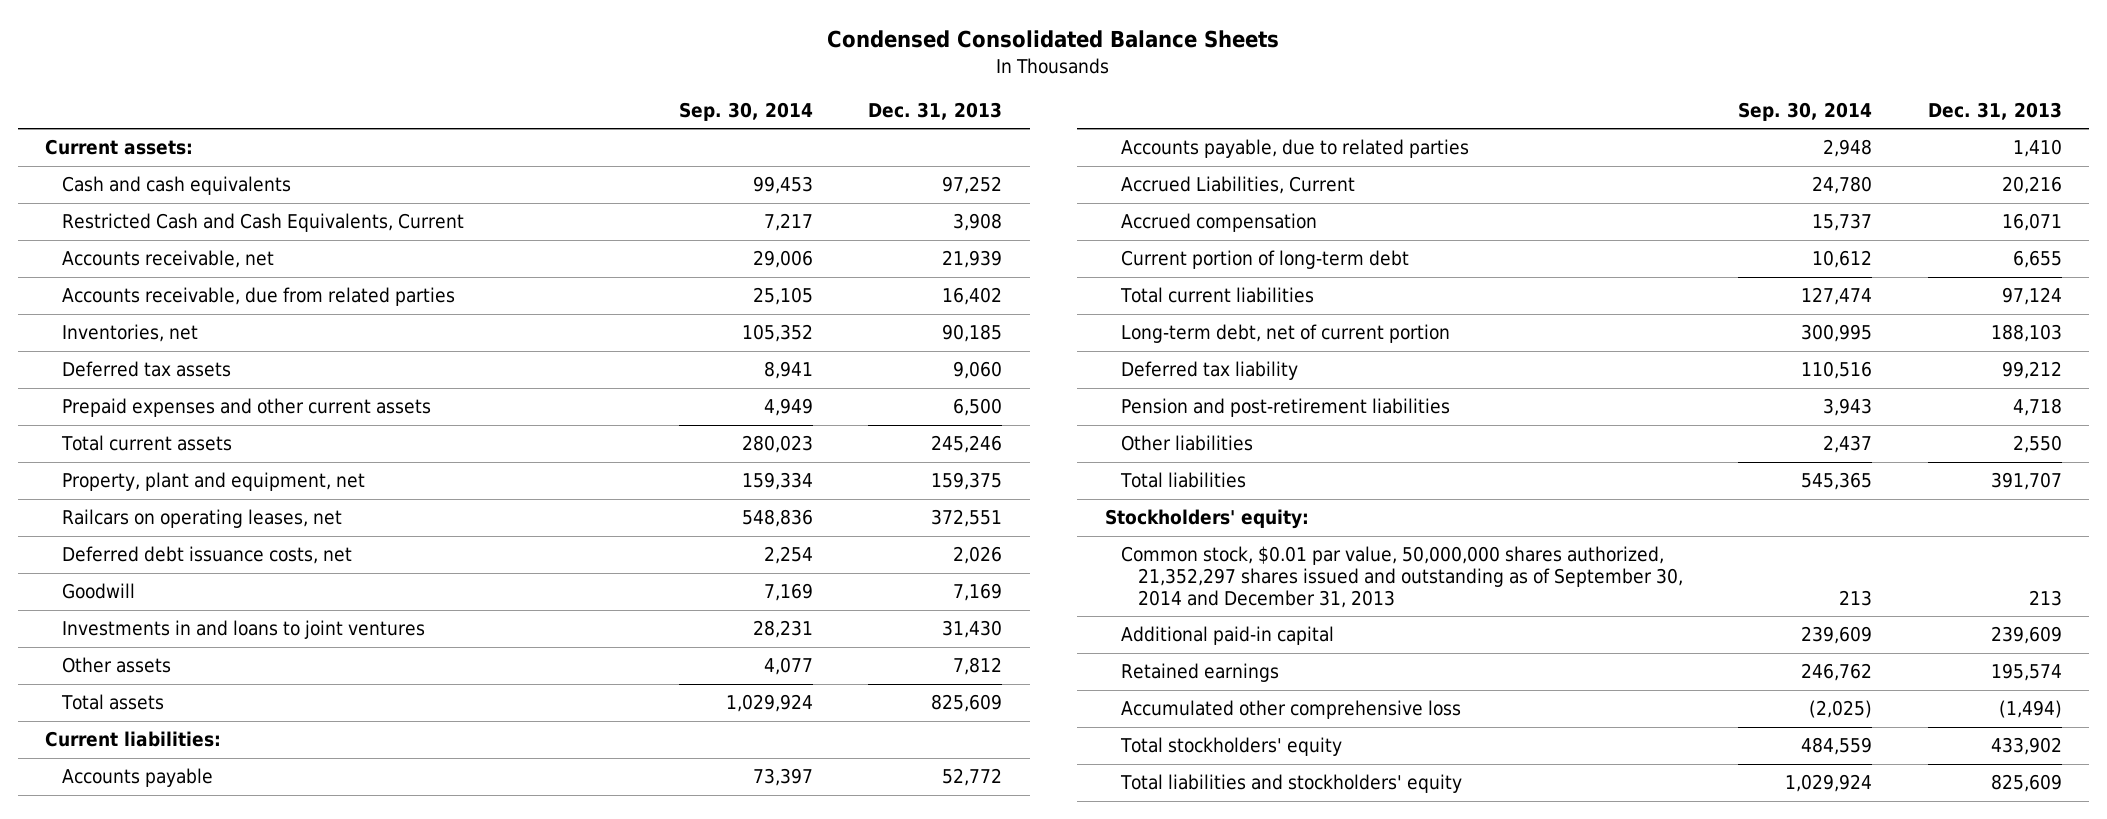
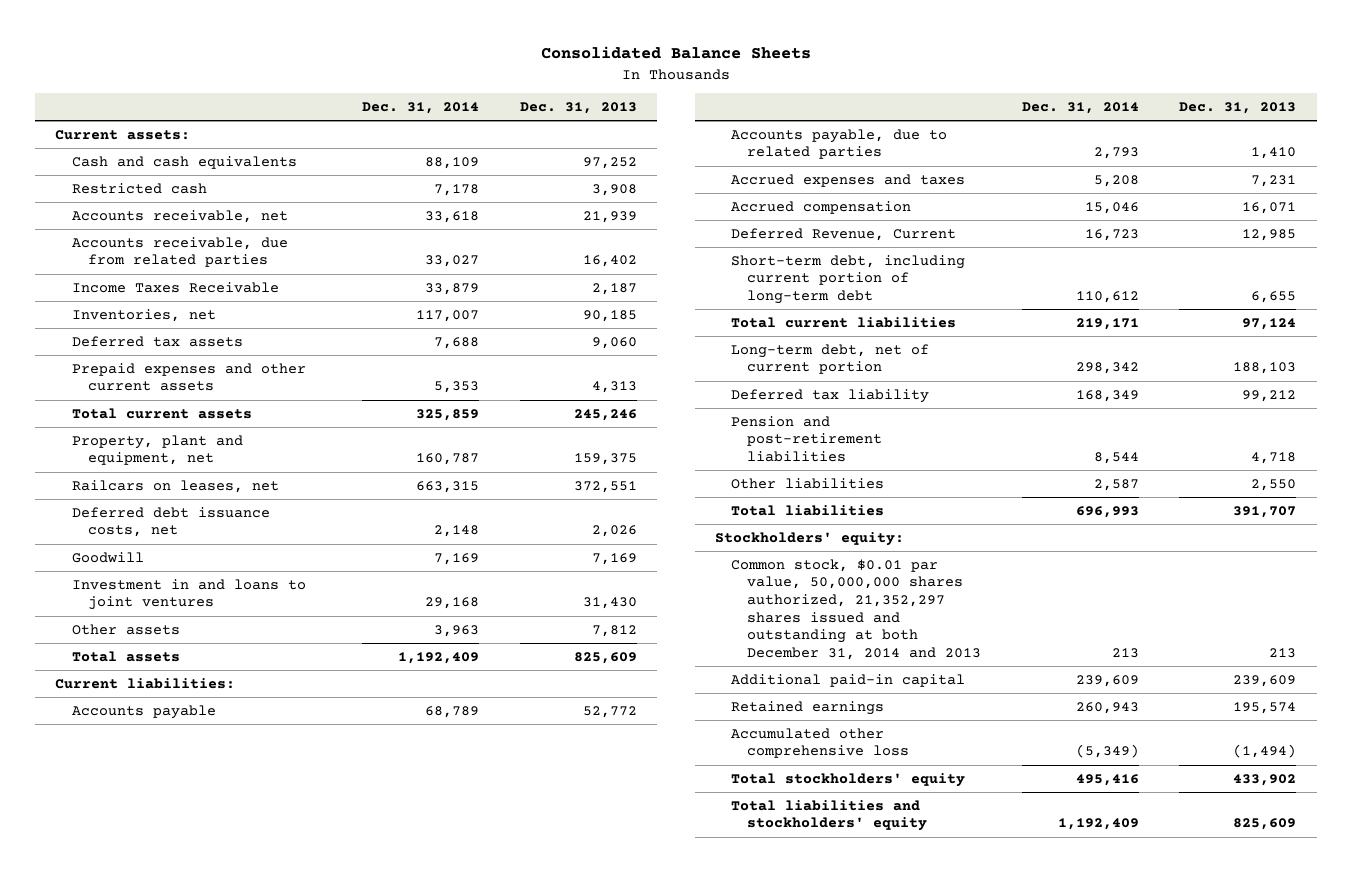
- Condensed Consolidated Balance Sheets
+ Consolidated Balance Sheets
- | Sep. 30, 2014 | Dec. 31, 2013
+ | Dec. 31, 2014 | Dec. 31, 2013
- Restricted Cash and Cash Equivalents, Current | 7,217 | 3,908
+ Restricted cash | 7,178 | 3,908
+ Income Taxes Receivable | 33,879 | 2,187
- Prepaid expenses and other current assets | 4,949 | 6,500
+ Prepaid expenses and other current assets | 5,353 | 4,313
- Railcars on operating leases, net | 548,836 | 372,551
+ Railcars on leases, net | 663,315 | 372,551
- Investments in and loans to joint ventures | 28,231 | 31,430
+ Investment in and loans to joint ventures | 29,168 | 31,430
- Accrued Liabilities, Current | 24,780 | 20,216
+ Accrued expenses and taxes | 5,208 | 7,231
- Current portion of long-term debt | 10,612 | 6,655
+ Deferred Revenue, Current | 16,723 | 12,985
+ Short-term debt, including current portion of long-term debt | 110,612 | 6,655
- Common stock, $0.01 par value, 50,000,000 shares authorized, 21,352,297 shares issued and outstanding as of September 30, 2014 and December 31, 2013 | 213 | 213
+ Common stock, $0.01 par value, 50,000,000 shares authorized, 21,352,297 shares issued and outstanding at both December 31, 2014 and 2013 | 213 | 213

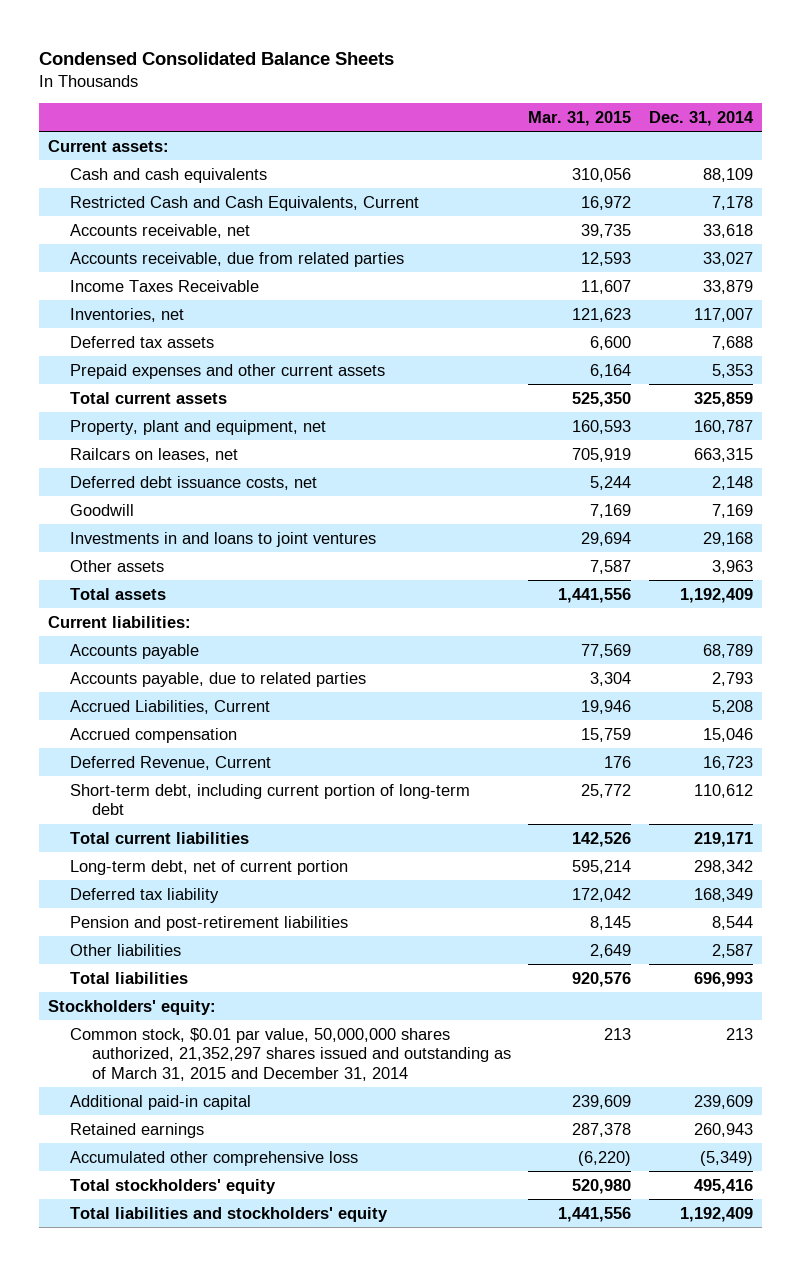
- Consolidated Balance Sheets
+ Condensed Consolidated Balance Sheets
- | Dec. 31, 2014 | Dec. 31, 2013
+ | Mar. 31, 2015 | Dec. 31, 2014
- Restricted cash | 7,178 | 3,908
+ Restricted Cash and Cash Equivalents, Current | 16,972 | 7,178
- Investment in and loans to joint ventures | 29,168 | 31,430
+ Investments in and loans to joint ventures | 29,694 | 29,168
- Accrued expenses and taxes | 5,208 | 7,231
+ Accrued Liabilities, Current | 19,946 | 5,208
- Common stock, $0.01 par value, 50,000,000 shares authorized, 21,352,297 shares issued and outstanding at both December 31, 2014 and 2013 | 213 | 213
+ Common stock, $0.01 par value, 50,000,000 shares authorized, 21,352,297 shares issued and outstanding as of March 31, 2015 and December 31, 2014 | 213 | 213

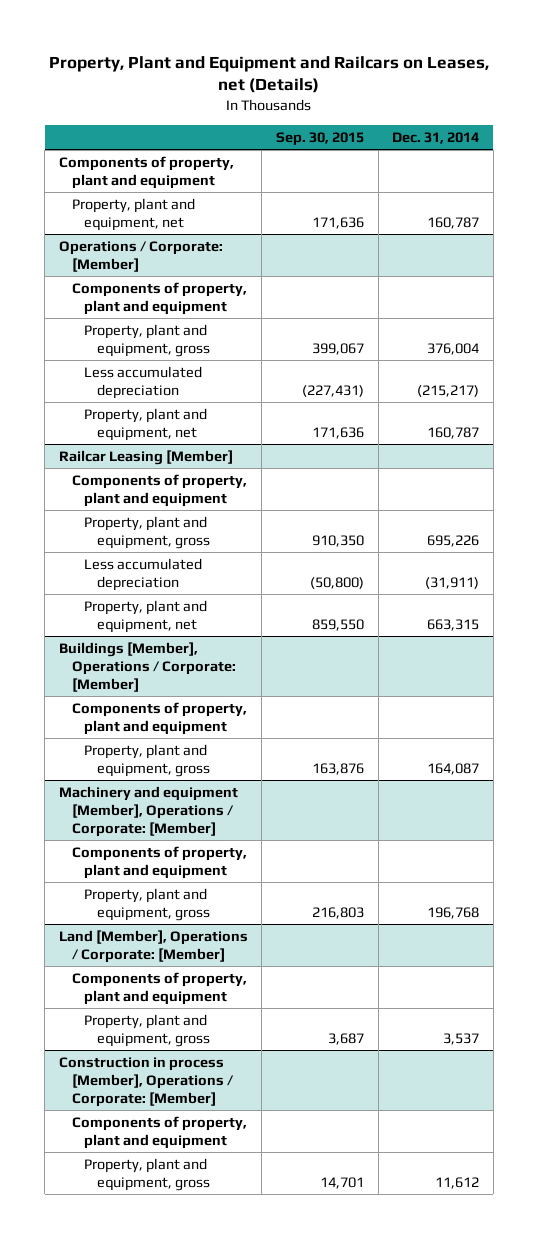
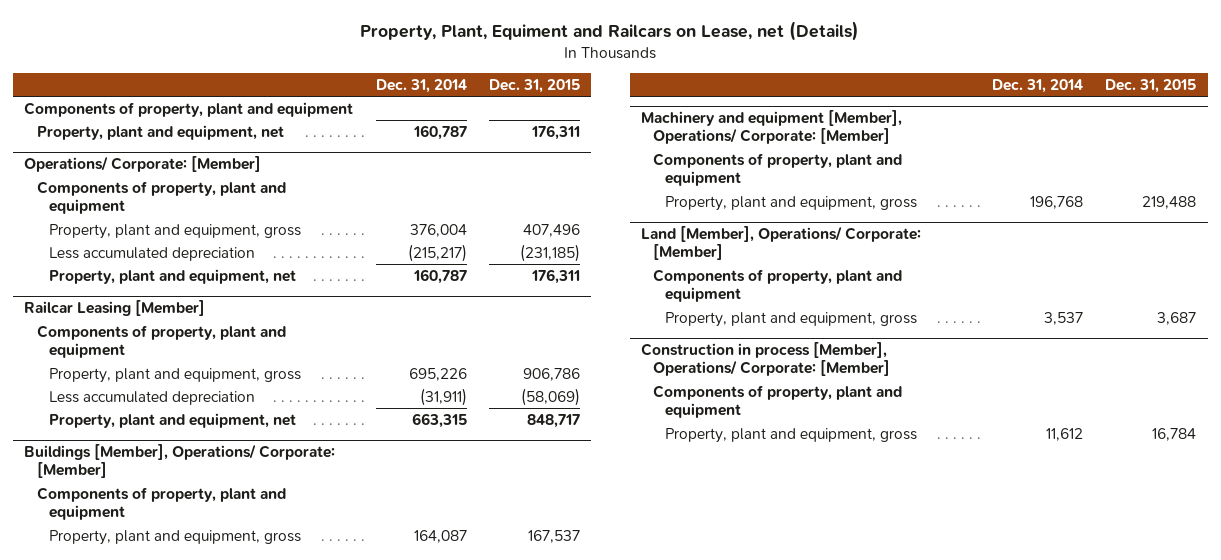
- Property, Plant and Equipment and Railcars on Leases, net (Details)
+ Property, Plant, Equiment and Railcars on Lease, net (Details)
- | Sep. 30, 2015 | Dec. 31, 2014
+ | Dec. 31, 2014 | Dec. 31, 2015
- Operations / Corporate: [Member]
+ Operations/ Corporate: [Member]
- Buildings [Member], Operations / Corporate: [Member]
+ Buildings [Member], Operations/ Corporate: [Member]
- Machinery and equipment [Member], Operations / Corporate: [Member]
+ Machinery and equipment [Member], Operations/ Corporate: [Member]
- Land [Member], Operations / Corporate: [Member]
+ Land [Member], Operations/ Corporate: [Member]
- Construction in process [Member], Operations / Corporate: [Member]
+ Construction in process [Member], Operations/ Corporate: [Member]

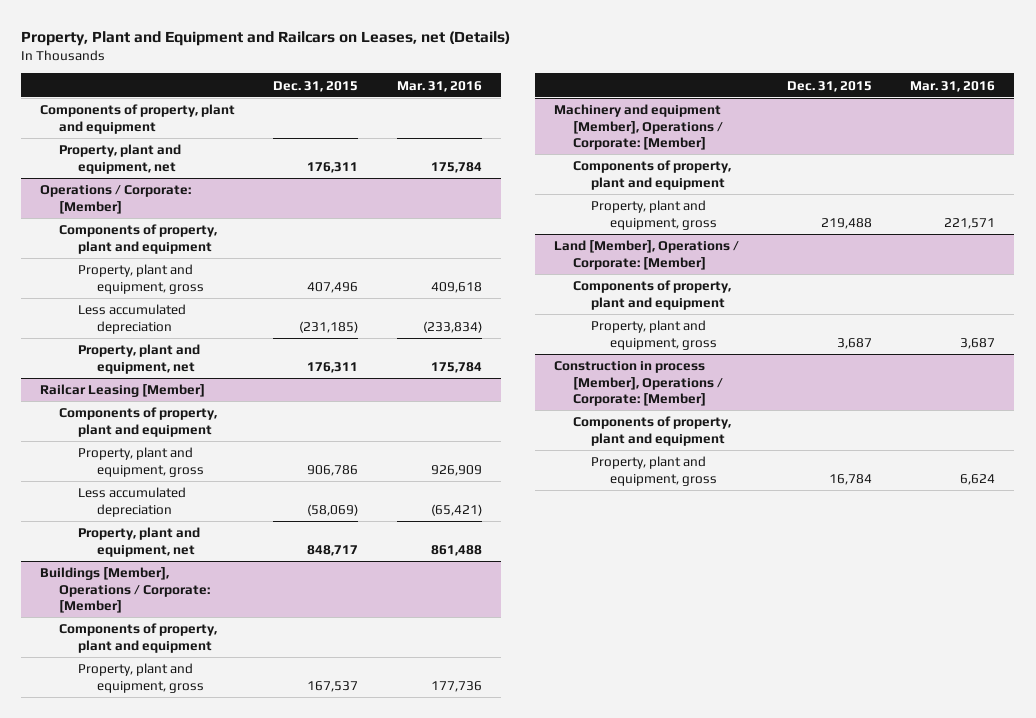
- Property, Plant, Equiment and Railcars on Lease, net (Details)
+ Property, Plant and Equipment and Railcars on Leases, net (Details)
- | Dec. 31, 2014 | Dec. 31, 2015
+ | Dec. 31, 2015 | Mar. 31, 2016
- Operations/ Corporate: [Member]
+ Operations / Corporate: [Member]
- Buildings [Member], Operations/ Corporate: [Member]
+ Buildings [Member], Operations / Corporate: [Member]
- Machinery and equipment [Member], Operations/ Corporate: [Member]
+ Machinery and equipment [Member], Operations / Corporate: [Member]
- Land [Member], Operations/ Corporate: [Member]
+ Land [Member], Operations / Corporate: [Member]
- Construction in process [Member], Operations/ Corporate: [Member]
+ Construction in process [Member], Operations / Corporate: [Member]

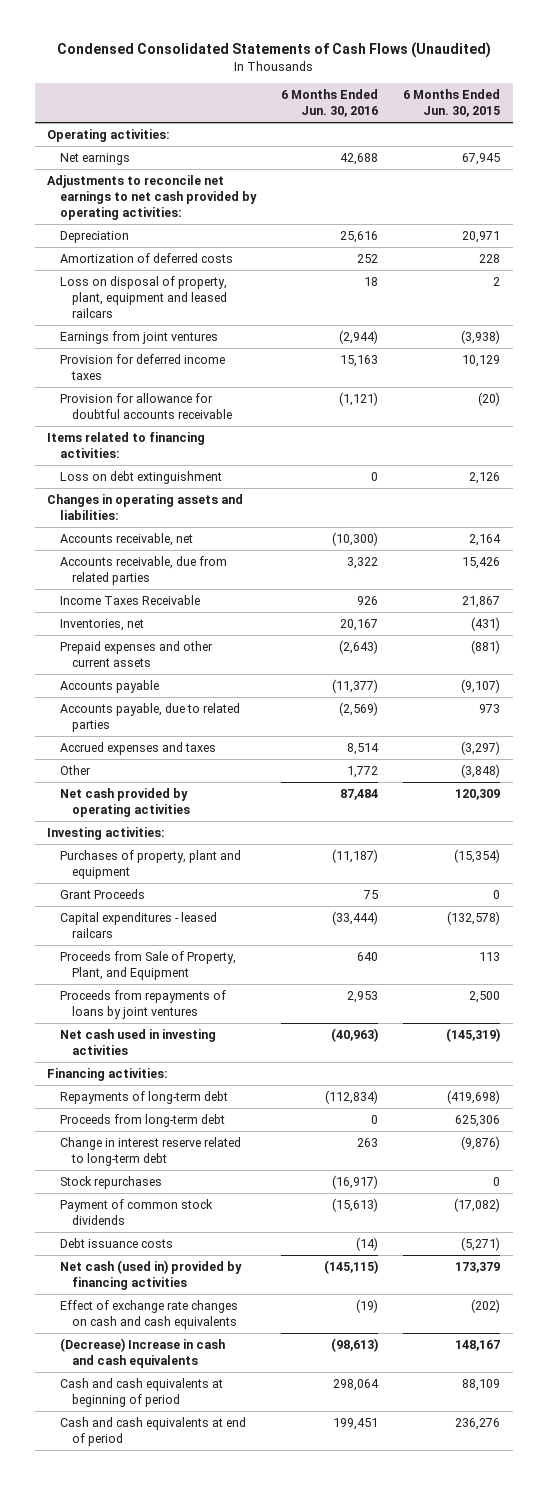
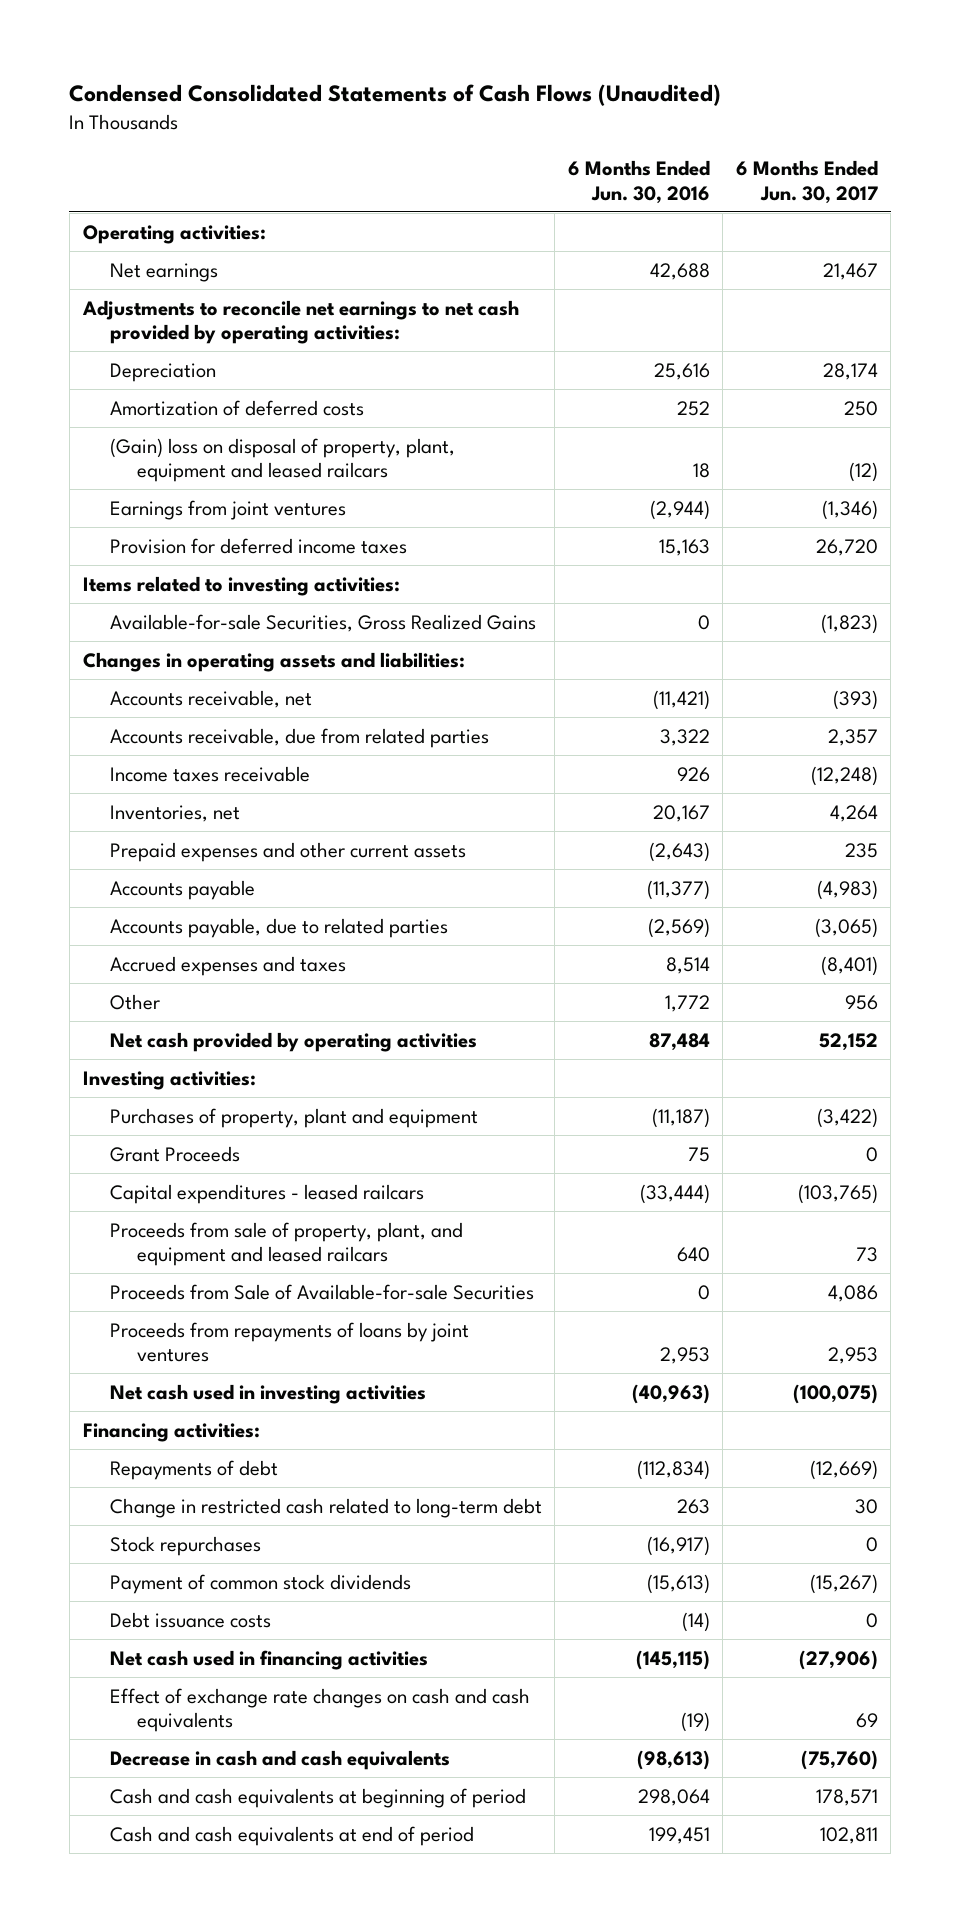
- | 6 Months Ended Jun. 30, 2016 | 6 Months Ended Jun. 30, 2015
+ | 6 Months Ended Jun. 30, 2016 | 6 Months Ended Jun. 30, 2017
- Loss on disposal of property, plant, equipment and leased railcars | 18 | 2
+ (Gain) loss on disposal of property, plant, equipment and leased railcars | 18 | (12)
- Provision for allowance for doubtful accounts receivable | (1,121) | (20)
- Items related to financing activities:
- Loss on debt extinguishment | 0 | 2,126
+ Items related to investing activities:
+ Available-for-sale Securities, Gross Realized Gains | 0 | (1,823)
- Accounts receivable, net | (10,300) | 2,164
+ Accounts receivable, net | (11,421) | (393)
- Income Taxes Receivable | 926 | 21,867
+ Income taxes receivable | 926 | (12,248)
- Proceeds from Sale of Property, Plant, and Equipment | 640 | 113
+ Proceeds from sale of property, plant, and equipment and leased railcars | 640 | 73
+ Proceeds from Sale of Available-for-sale Securities | 0 | 4,086
- Repayments of long-term debt | (112,834) | (419,698)
- Proceeds from long-term debt | 0 | 625,306
- Change in interest reserve related to long-term debt | 263 | (9,876)
+ Repayments of debt | (112,834) | (12,669)
+ Change in restricted cash related to long-term debt | 263 | 30
- Net cash (used in) provided by financing activities | (145,115) | 173,379
+ Net cash used in financing activities | (145,115) | (27,906)
- (Decrease) Increase in cash and cash equivalents | (98,613) | 148,167
+ Decrease in cash and cash equivalents | (98,613) | (75,760)

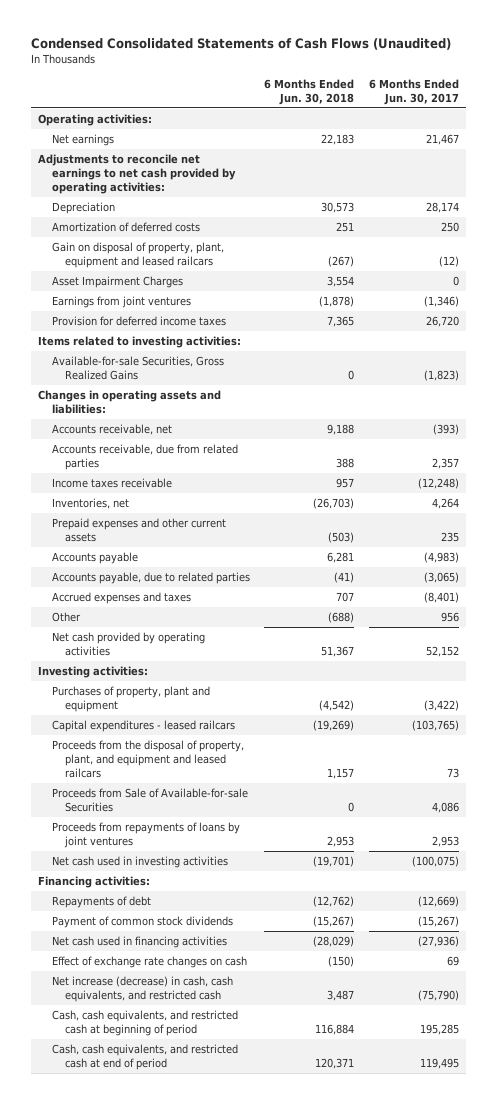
- | 6 Months Ended Jun. 30, 2016 | 6 Months Ended Jun. 30, 2017
+ | 6 Months Ended Jun. 30, 2018 | 6 Months Ended Jun. 30, 2017
- (Gain) loss on disposal of property, plant, equipment and leased railcars | 18 | (12)
+ Gain on disposal of property, plant, equipment and leased railcars | (267) | (12)
+ Asset Impairment Charges | 3,554 | 0
- Grant Proceeds | 75 | 0
- Proceeds from sale of property, plant, and equipment and leased railcars | 640 | 73
+ Proceeds from the disposal of property, plant, and equipment and leased railcars | 1,157 | 73
- Change in restricted cash related to long-term debt | 263 | 30
- Stock repurchases | (16,917) | 0
- Debt issuance costs | (14) | 0
- Net cash used in financing activities | (145,115) | (27,906)
- Effect of exchange rate changes on cash and cash equivalents | (19) | 69
- Decrease in cash and cash equivalents | (98,613) | (75,760)
- Cash and cash equivalents at beginning of period | 298,064 | 178,571
- Cash and cash equivalents at end of period | 199,451 | 102,811
+ Net cash used in financing activities | (28,029) | (27,936)
+ Effect of exchange rate changes on cash | (150) | 69
+ Net increase (decrease) in cash, cash equivalents, and restricted cash | 3,487 | (75,790)
+ Cash, cash equivalents, and restricted cash at beginning of period | 116,884 | 195,285
+ Cash, cash equivalents, and restricted cash at end of period | 120,371 | 119,495

